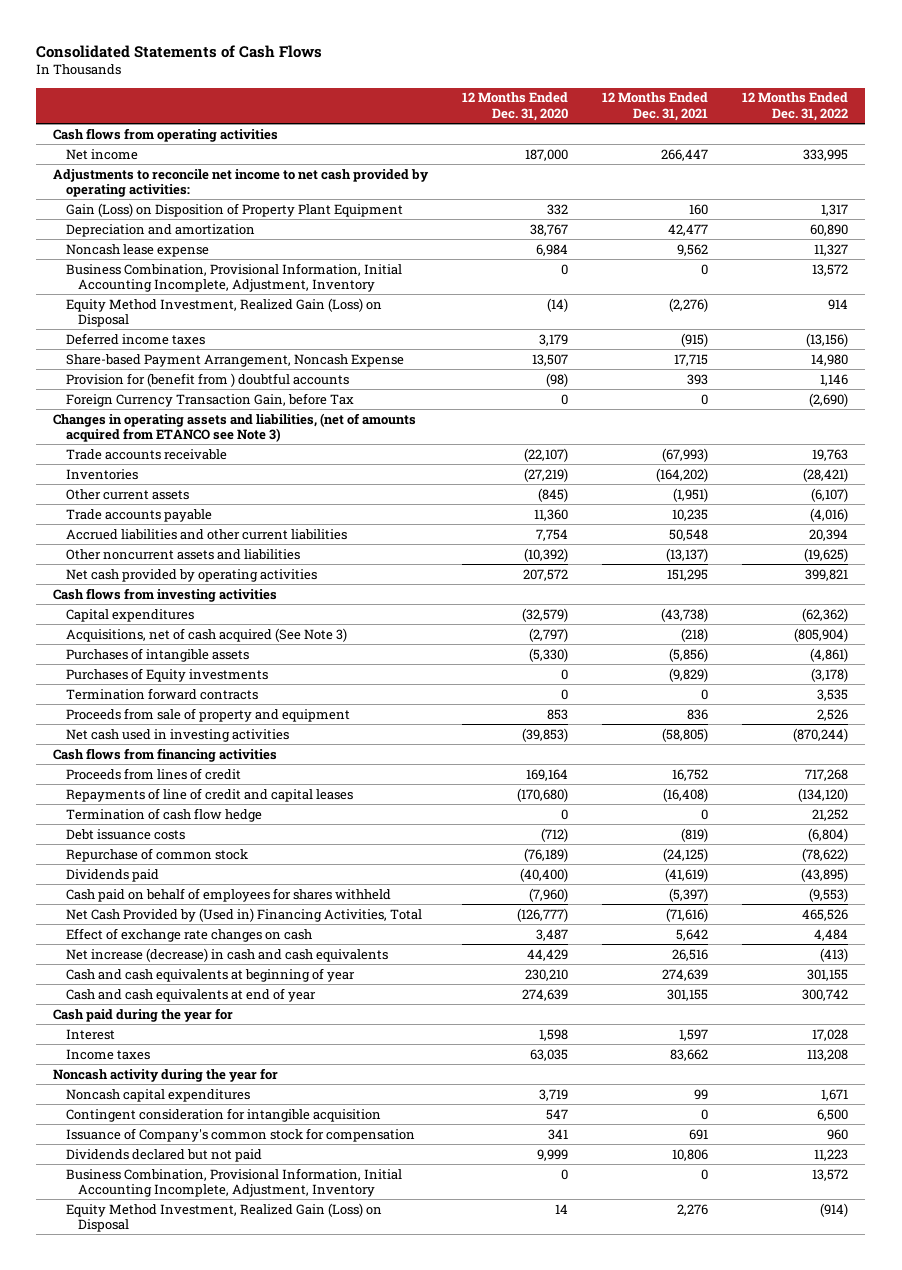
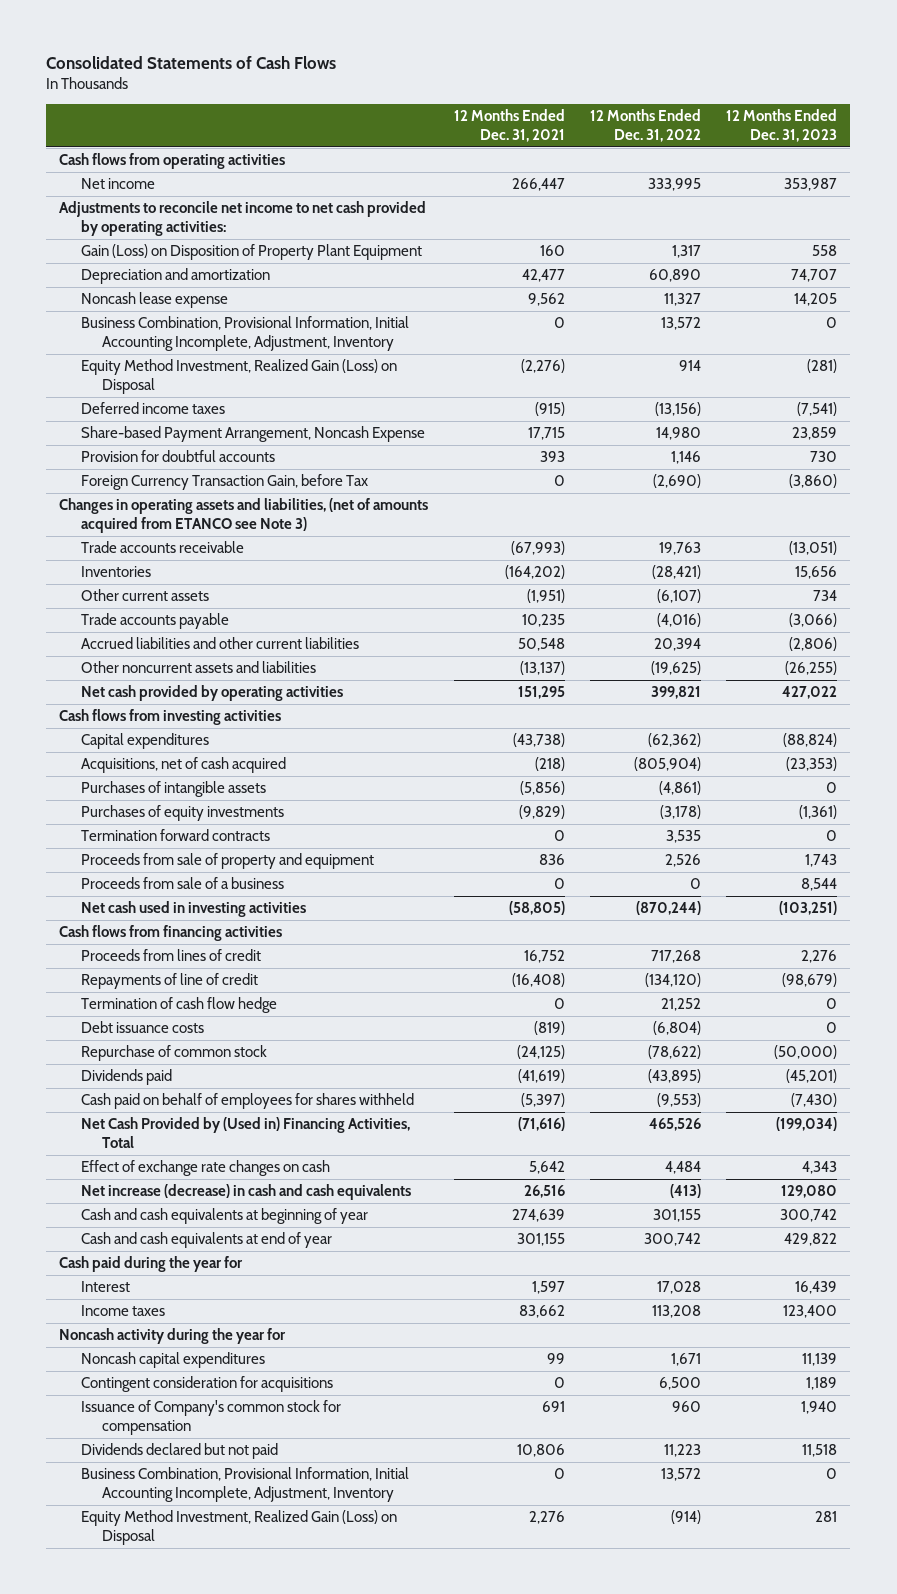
- | 12 Months Ended Dec. 31, 2020 | 12 Months Ended Dec. 31, 2021 | 12 Months Ended Dec. 31, 2022
+ | 12 Months Ended Dec. 31, 2021 | 12 Months Ended Dec. 31, 2022 | 12 Months Ended Dec. 31, 2023
- Provision for (benefit from ) doubtful accounts | (98) | 393 | 1,146
+ Provision for doubtful accounts | 393 | 1,146 | 730
- Acquisitions, net of cash acquired (See Note 3) | (2,797) | (218) | (805,904)
+ Acquisitions, net of cash acquired | (218) | (805,904) | (23,353)
- Purchases of Equity investments | 0 | (9,829) | (3,178)
+ Purchases of equity investments | (9,829) | (3,178) | (1,361)
+ Proceeds from sale of a business | 0 | 0 | 8,544
- Repayments of line of credit and capital leases | (170,680) | (16,408) | (134,120)
+ Repayments of line of credit | (16,408) | (134,120) | (98,679)
- Contingent consideration for intangible acquisition | 547 | 0 | 6,500
+ Contingent consideration for acquisitions | 0 | 6,500 | 1,189

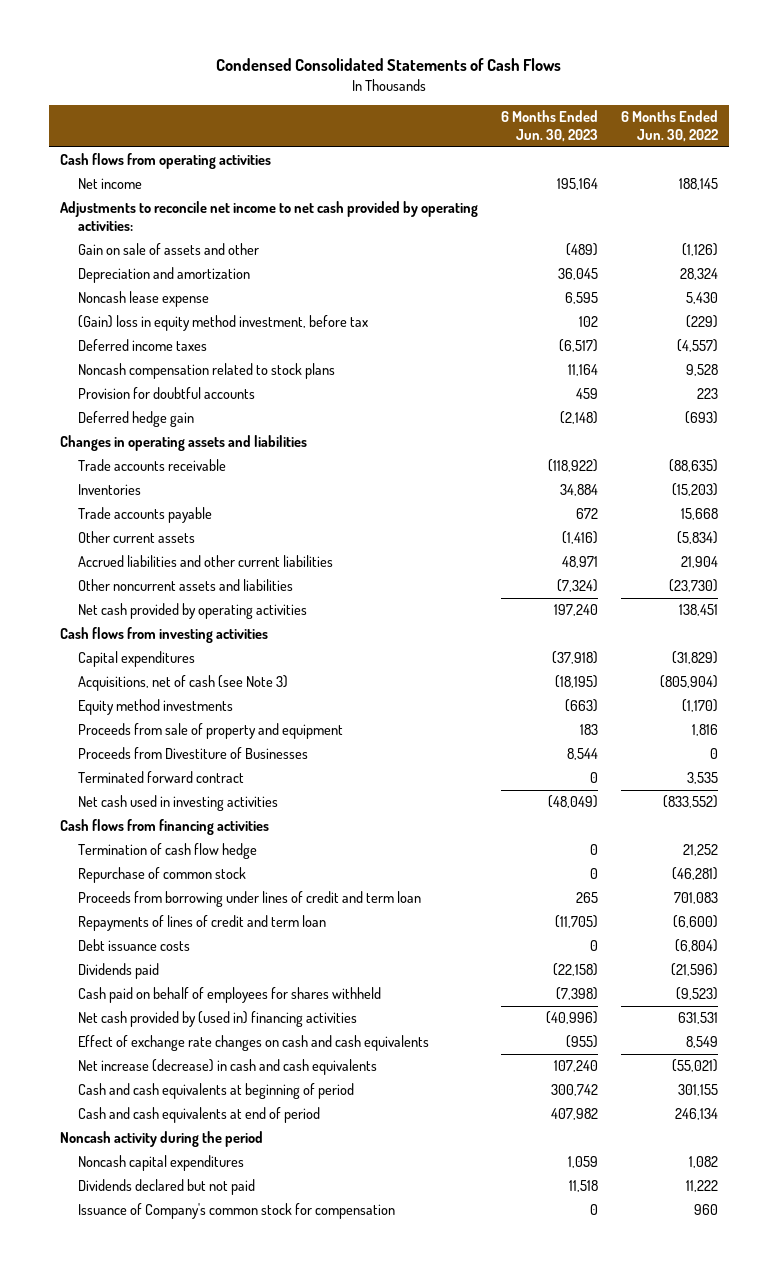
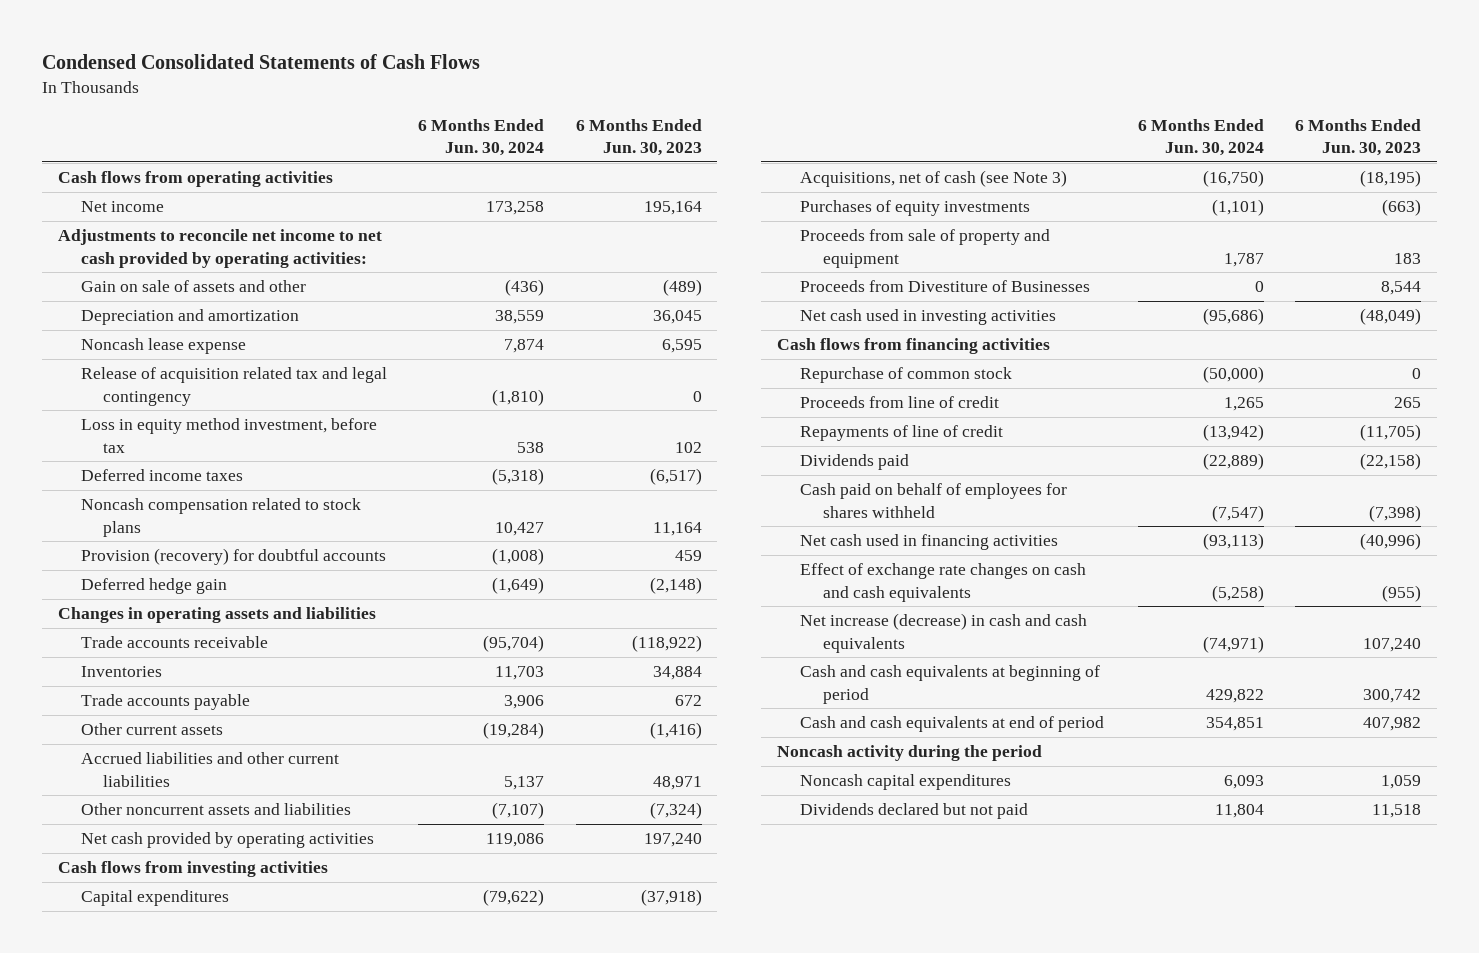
- | 6 Months Ended Jun. 30, 2023 | 6 Months Ended Jun. 30, 2022
+ | 6 Months Ended Jun. 30, 2024 | 6 Months Ended Jun. 30, 2023
- (Gain) loss in equity method investment, before tax | 102 | (229)
+ Release of acquisition related tax and legal contingency | (1,810) | 0
+ Loss in equity method investment, before tax | 538 | 102
- Provision for doubtful accounts | 459 | 223
+ Provision (recovery) for doubtful accounts | (1,008) | 459
- Equity method investments | (663) | (1,170)
+ Purchases of equity investments | (1,101) | (663)
- Terminated forward contract | 0 | 3,535
- Termination of cash flow hedge | 0 | 21,252
- Proceeds from borrowing under lines of credit and term loan | 265 | 701,083
- Repayments of lines of credit and term loan | (11,705) | (6,600)
- Debt issuance costs | 0 | (6,804)
+ Proceeds from line of credit | 1,265 | 265
+ Repayments of line of credit | (13,942) | (11,705)
- Net cash provided by (used in) financing activities | (40,996) | 631,531
+ Net cash used in financing activities | (93,113) | (40,996)
- Issuance of Company's common stock for compensation | 0 | 960

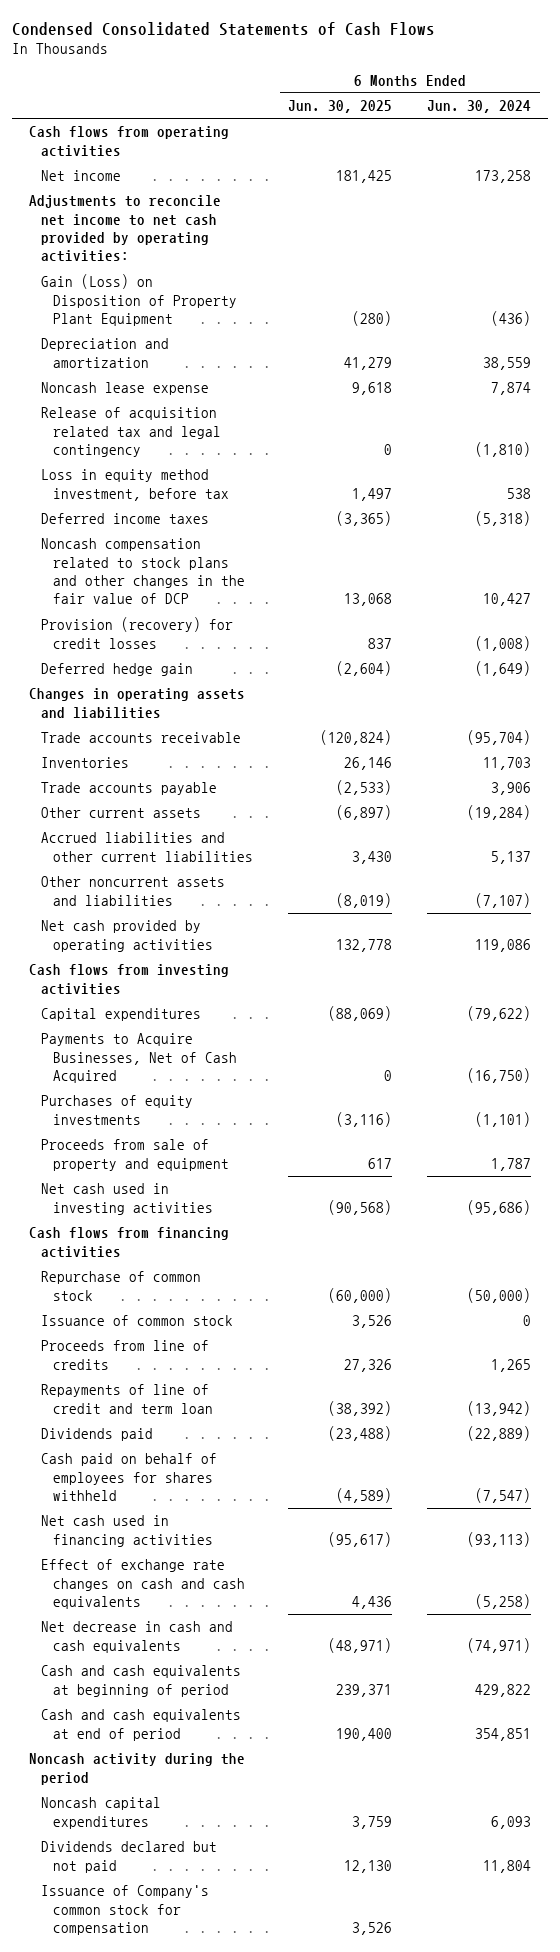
- | 6 Months Ended Jun. 30, 2024 | 6 Months Ended Jun. 30, 2023
+ | 6 Months Ended Jun. 30, 2025 | 6 Months Ended Jun. 30, 2024
- Gain on sale of assets and other | (436) | (489)
+ Gain (Loss) on Disposition of Property Plant Equipment | (280) | (436)
- Noncash compensation related to stock plans | 10,427 | 11,164
- Provision (recovery) for doubtful accounts | (1,008) | 459
+ Noncash compensation related to stock plans and other changes in the fair value of DCP | 13,068 | 10,427
+ Provision (recovery) for credit losses | 837 | (1,008)
- Acquisitions, net of cash (see Note 3) | (16,750) | (18,195)
+ Payments to Acquire Businesses, Net of Cash Acquired | 0 | (16,750)
- Proceeds from Divestiture of Businesses | 0 | 8,544
- Proceeds from line of credit | 1,265 | 265
- Repayments of line of credit | (13,942) | (11,705)
+ Issuance of common stock | 3,526 | 0
+ Proceeds from line of credits | 27,326 | 1,265
+ Repayments of line of credit and term loan | (38,392) | (13,942)
- Net increase (decrease) in cash and cash equivalents | (74,971) | 107,240
+ Net decrease in cash and cash equivalents | (48,971) | (74,971)
+ Issuance of Company's common stock for compensation | 3,526 |

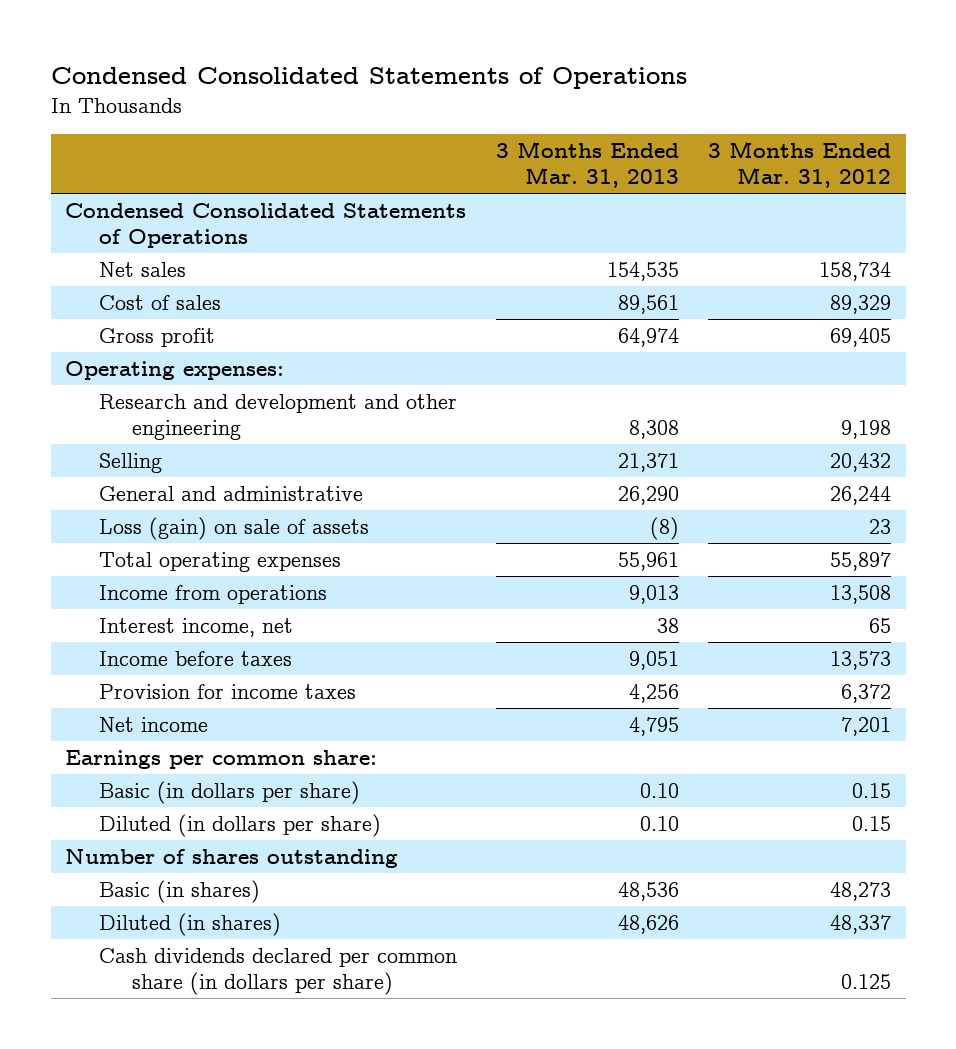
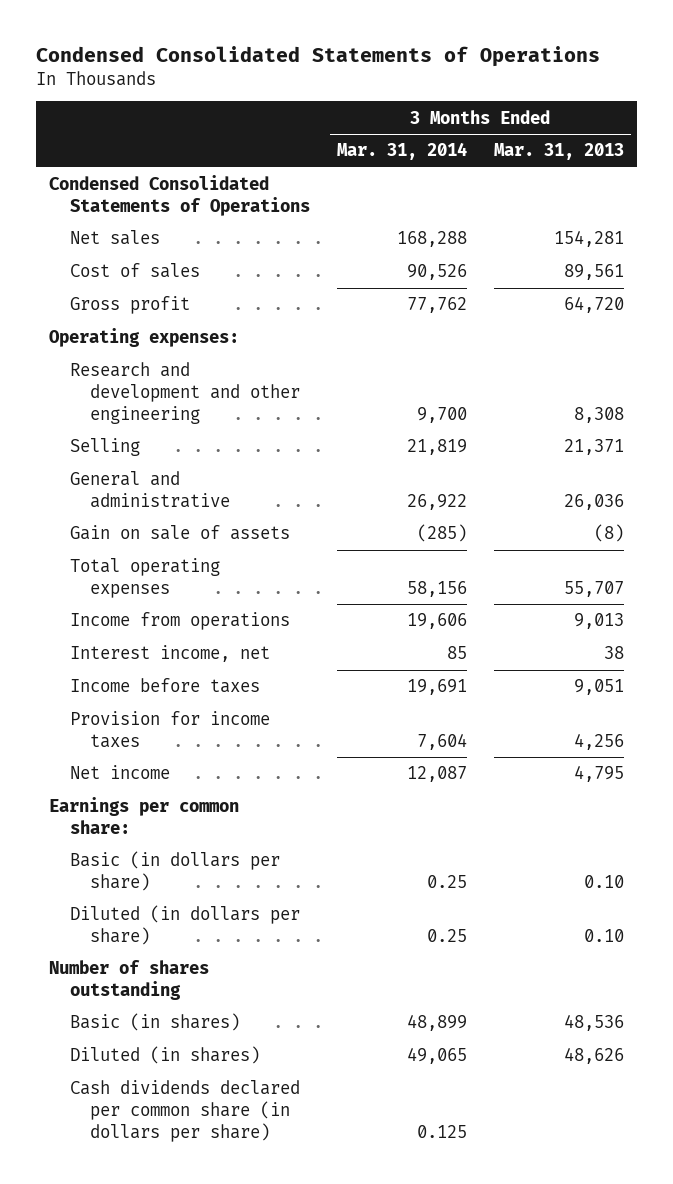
- | 3 Months Ended Mar. 31, 2013 | 3 Months Ended Mar. 31, 2012
+ | 3 Months Ended Mar. 31, 2014 | 3 Months Ended Mar. 31, 2013
- Net sales | 154,535 | 158,734
+ Net sales | 168,288 | 154,281
- Gross profit | 64,974 | 69,405
+ Gross profit | 77,762 | 64,720
- General and administrative | 26,290 | 26,244
- Loss (gain) on sale of assets | (8) | 23
- Total operating expenses | 55,961 | 55,897
+ General and administrative | 26,922 | 26,036
+ Gain on sale of assets | (285) | (8)
+ Total operating expenses | 58,156 | 55,707

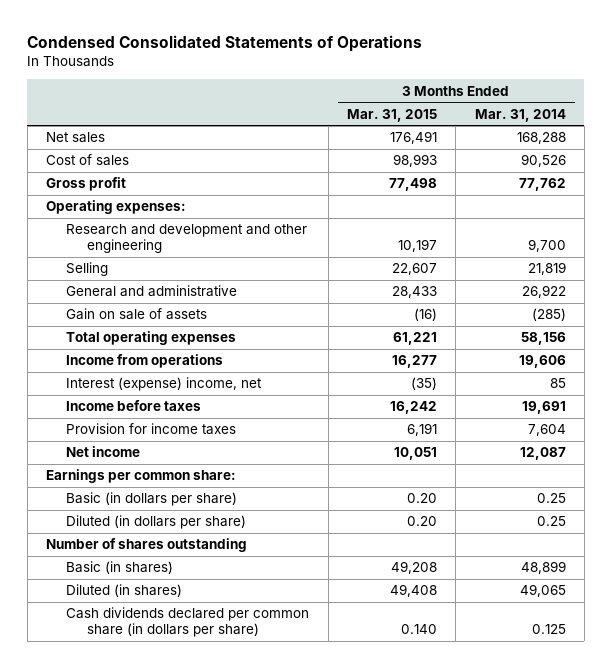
- | 3 Months Ended Mar. 31, 2014 | 3 Months Ended Mar. 31, 2013
+ | 3 Months Ended Mar. 31, 2015 | 3 Months Ended Mar. 31, 2014
- Condensed Consolidated Statements of Operations
- Interest income, net | 85 | 38
+ Interest (expense) income, net | (35) | 85

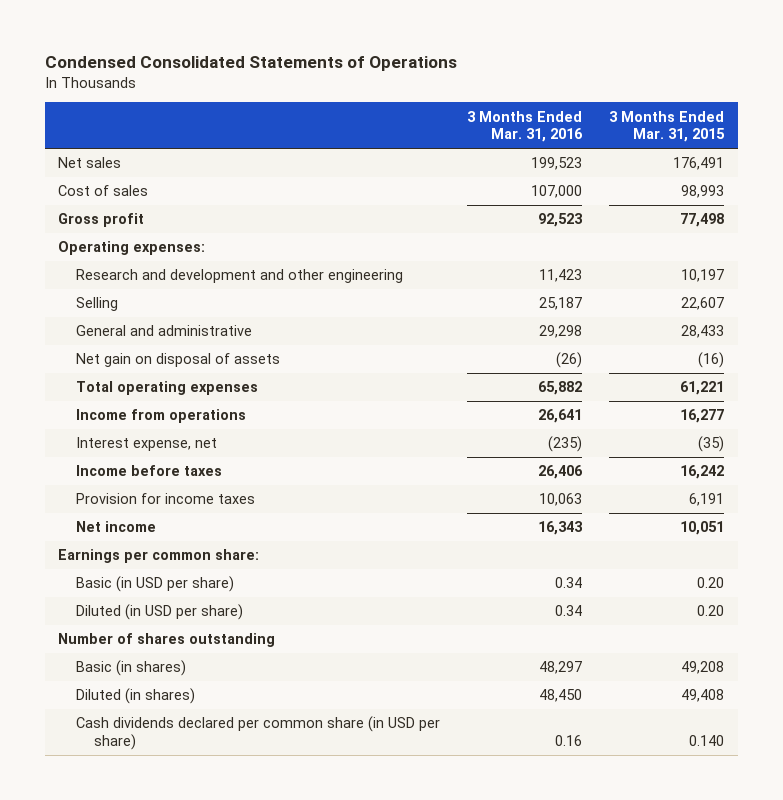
- | 3 Months Ended Mar. 31, 2015 | 3 Months Ended Mar. 31, 2014
+ | 3 Months Ended Mar. 31, 2016 | 3 Months Ended Mar. 31, 2015
- Gain on sale of assets | (16) | (285)
+ Net gain on disposal of assets | (26) | (16)
- Interest (expense) income, net | (35) | 85
+ Interest expense, net | (235) | (35)
- Basic (in dollars per share) | 0.20 | 0.25
- Diluted (in dollars per share) | 0.20 | 0.25
+ Basic (in USD per share) | 0.34 | 0.20
+ Diluted (in USD per share) | 0.34 | 0.20
- Cash dividends declared per common share (in dollars per share) | 0.140 | 0.125
+ Cash dividends declared per common share (in USD per share) | 0.16 | 0.140

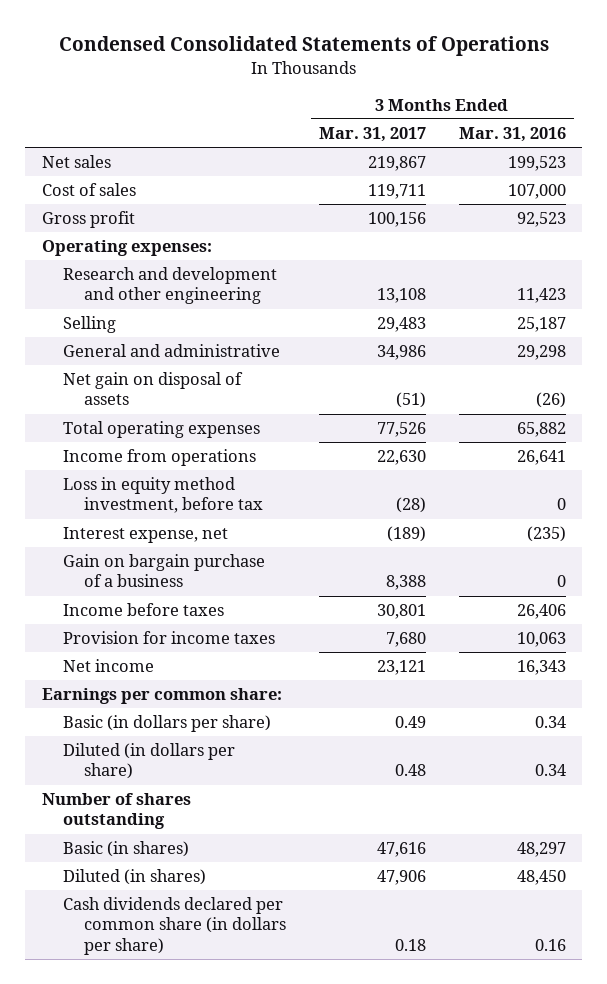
- | 3 Months Ended Mar. 31, 2016 | 3 Months Ended Mar. 31, 2015
+ | 3 Months Ended Mar. 31, 2017 | 3 Months Ended Mar. 31, 2016
+ Loss in equity method investment, before tax | (28) | 0
+ Gain on bargain purchase of a business | 8,388 | 0
- Basic (in USD per share) | 0.34 | 0.20
- Diluted (in USD per share) | 0.34 | 0.20
+ Basic (in dollars per share) | 0.49 | 0.34
+ Diluted (in dollars per share) | 0.48 | 0.34
- Cash dividends declared per common share (in USD per share) | 0.16 | 0.140
+ Cash dividends declared per common share (in dollars per share) | 0.18 | 0.16

